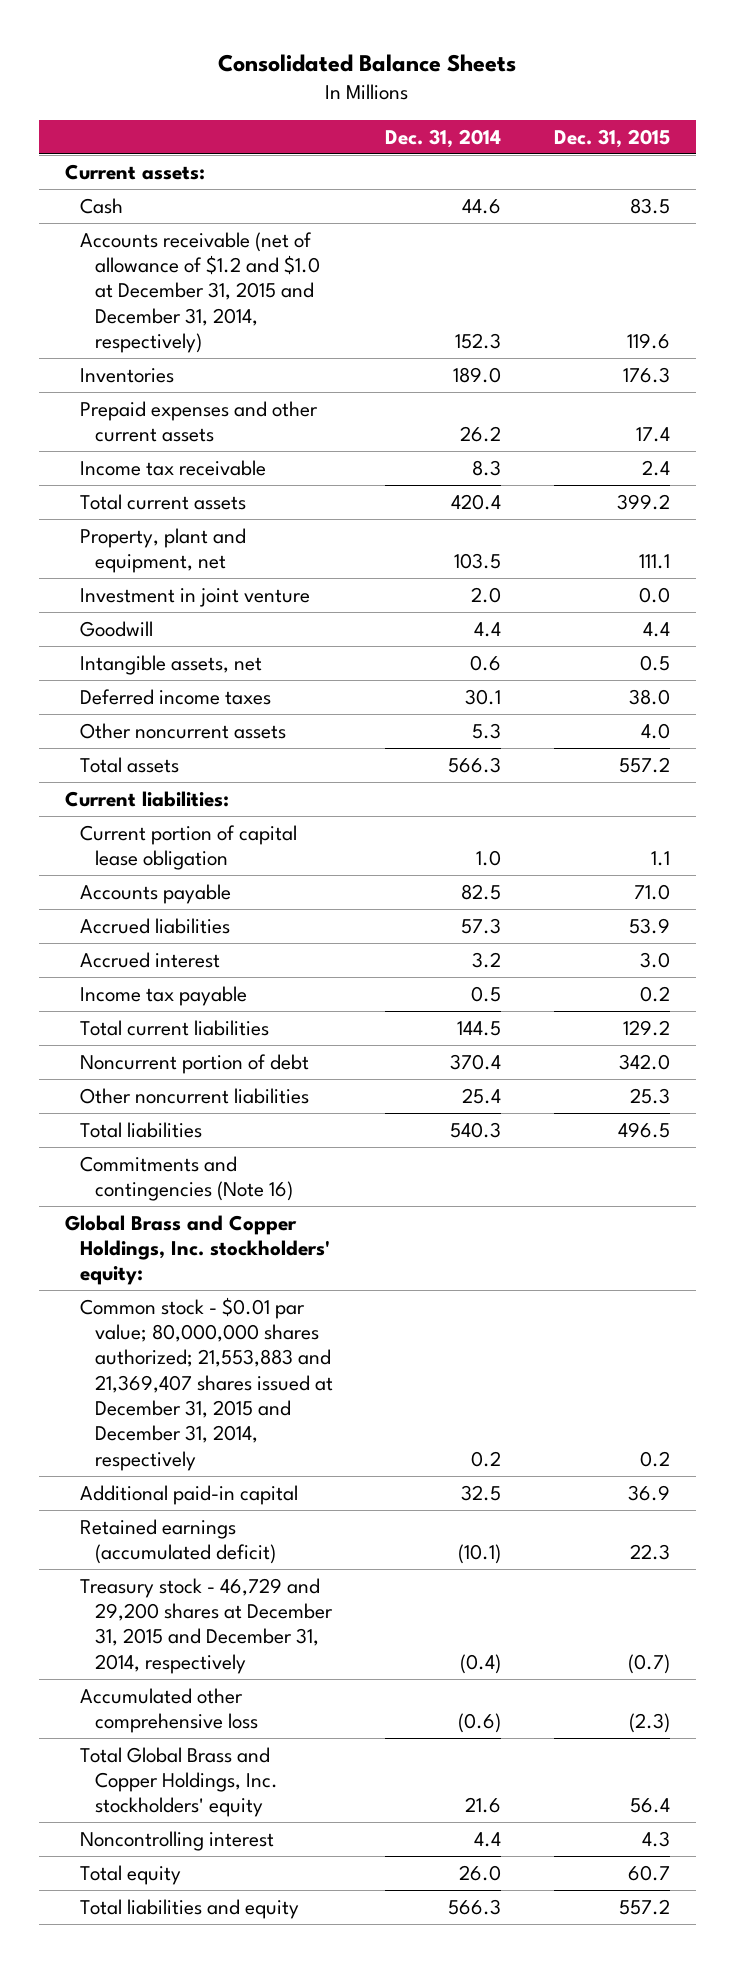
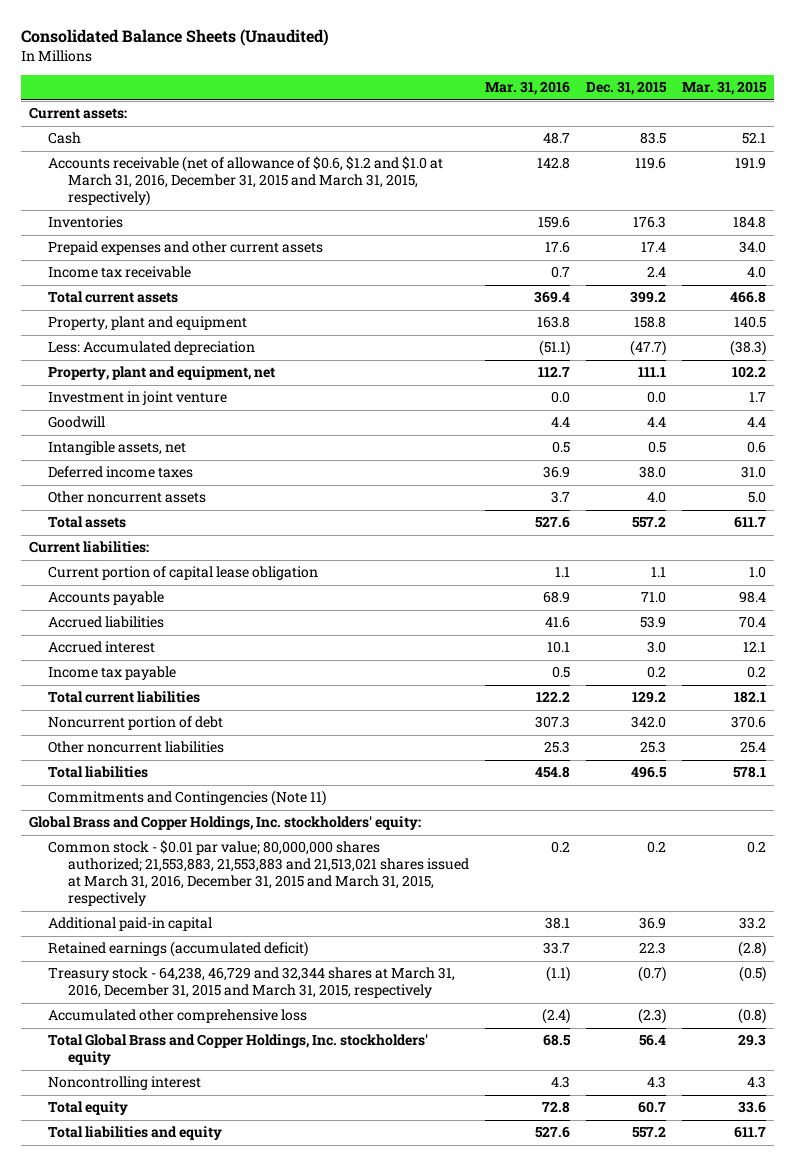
- Consolidated Balance Sheets
+ Consolidated Balance Sheets (Unaudited)
- | Dec. 31, 2014 | Dec. 31, 2015
+ | Mar. 31, 2016 | Dec. 31, 2015 | Mar. 31, 2015
- Accounts receivable (net of allowance of $1.2 and $1.0 at December 31, 2015 and December 31, 2014, respectively) | 152.3 | 119.6
+ Accounts receivable (net of allowance of $0.6, $1.2 and $1.0 at March 31, 2016, December 31, 2015 and March 31, 2015, respectively) | 142.8 | 119.6 | 191.9
+ Property, plant and equipment | 163.8 | 158.8 | 140.5
+ Less: Accumulated depreciation | (51.1) | (47.7) | (38.3)
- Commitments and contingencies (Note 16)
+ Commitments and Contingencies (Note 11)
- Common stock - $0.01 par value; 80,000,000 shares authorized; 21,553,883 and 21,369,407 shares issued at December 31, 2015 and December 31, 2014, respectively | 0.2 | 0.2
+ Common stock - $0.01 par value; 80,000,000 shares authorized; 21,553,883, 21,553,883 and 21,513,021 shares issued at March 31, 2016, December 31, 2015 and March 31, 2015, respectively | 0.2 | 0.2 | 0.2
- Treasury stock - 46,729 and 29,200 shares at December 31, 2015 and December 31, 2014, respectively | (0.4) | (0.7)
+ Treasury stock - 64,238, 46,729 and 32,344 shares at March 31, 2016, December 31, 2015 and March 31, 2015, respectively | (1.1) | (0.7) | (0.5)

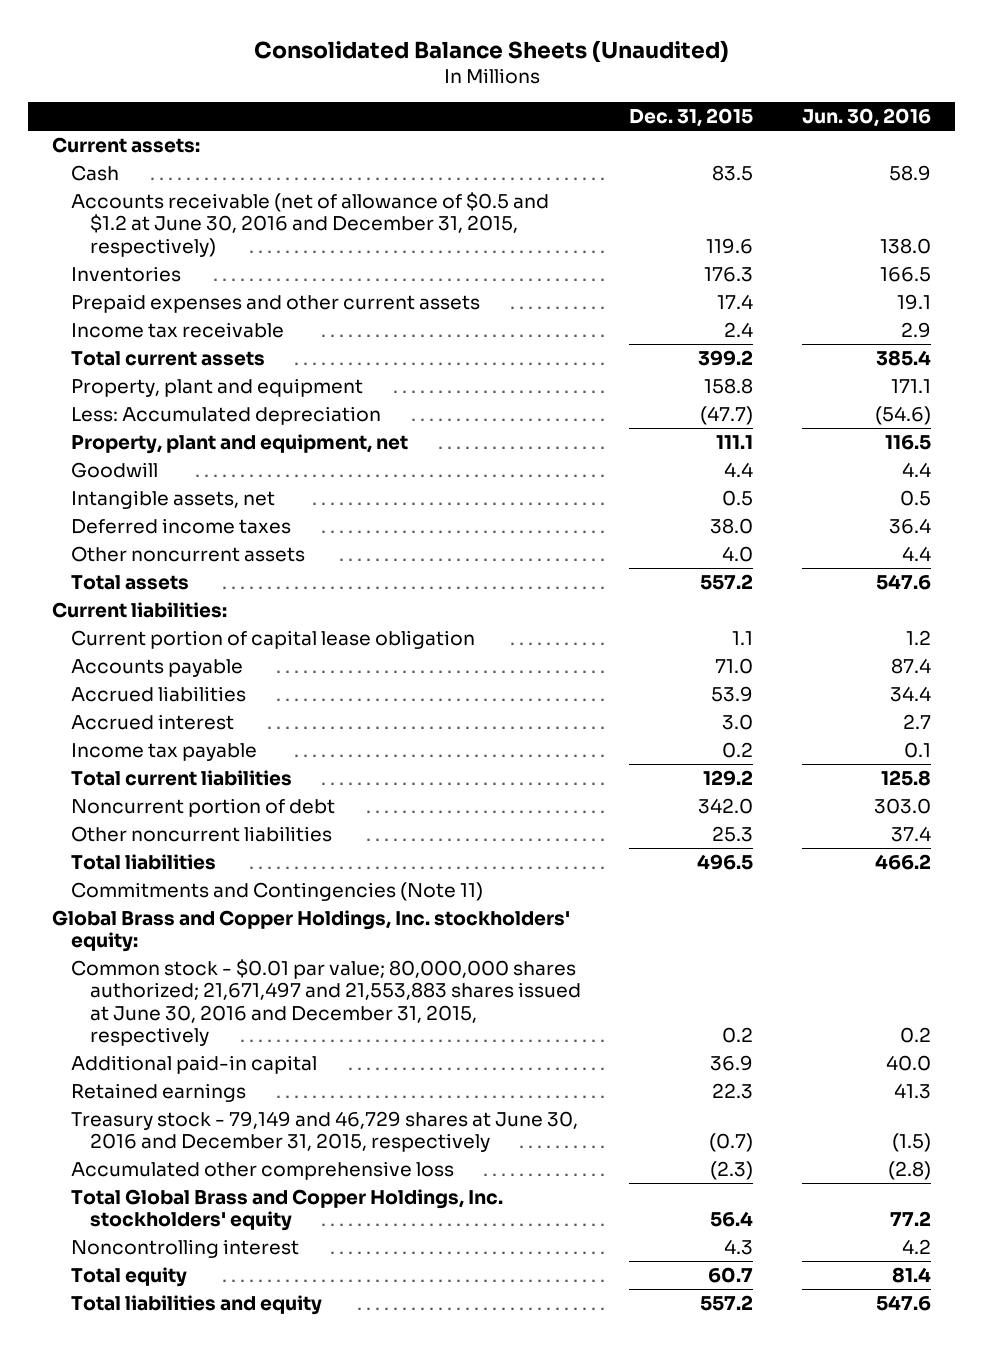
- | Mar. 31, 2016 | Dec. 31, 2015 | Mar. 31, 2015
+ | Dec. 31, 2015 | Jun. 30, 2016
- Accounts receivable (net of allowance of $0.6, $1.2 and $1.0 at March 31, 2016, December 31, 2015 and March 31, 2015, respectively) | 142.8 | 119.6 | 191.9
+ Accounts receivable (net of allowance of $0.5 and $1.2 at June 30, 2016 and December 31, 2015, respectively) | 119.6 | 138.0
- Investment in joint venture | 0.0 | 0.0 | 1.7
- Common stock - $0.01 par value; 80,000,000 shares authorized; 21,553,883, 21,553,883 and 21,513,021 shares issued at March 31, 2016, December 31, 2015 and March 31, 2015, respectively | 0.2 | 0.2 | 0.2
+ Common stock - $0.01 par value; 80,000,000 shares authorized; 21,671,497 and 21,553,883 shares issued at June 30, 2016 and December 31, 2015, respectively | 0.2 | 0.2
- Retained earnings (accumulated deficit) | 33.7 | 22.3 | (2.8)
- Treasury stock - 64,238, 46,729 and 32,344 shares at March 31, 2016, December 31, 2015 and March 31, 2015, respectively | (1.1) | (0.7) | (0.5)
+ Retained earnings | 22.3 | 41.3
+ Treasury stock - 79,149 and 46,729 shares at June 30, 2016 and December 31, 2015, respectively | (0.7) | (1.5)

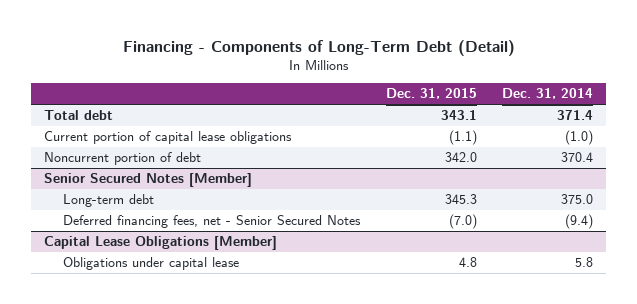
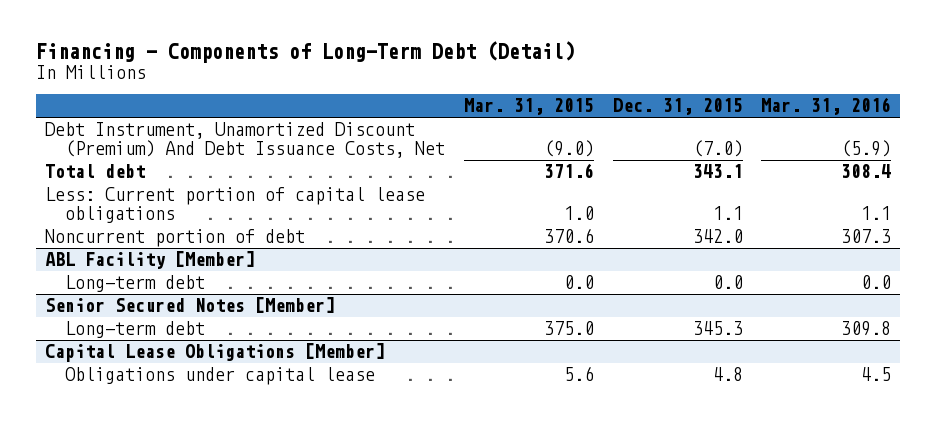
- | Dec. 31, 2015 | Dec. 31, 2014
+ | Mar. 31, 2015 | Dec. 31, 2015 | Mar. 31, 2016
+ Debt Instrument, Unamortized Discount (Premium) And Debt Issuance Costs, Net | (9.0) | (7.0) | (5.9)
- Current portion of capital lease obligations | (1.1) | (1.0)
+ Less: Current portion of capital lease obligations | 1.0 | 1.1 | 1.1
+ ABL Facility [Member]
+ Long-term debt | 0.0 | 0.0 | 0.0
@ Senior Secured Notes [Member]
- Deferred financing fees, net - Senior Secured Notes | (7.0) | (9.4)

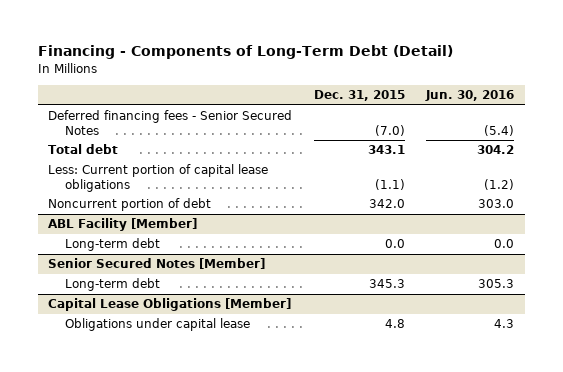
- | Mar. 31, 2015 | Dec. 31, 2015 | Mar. 31, 2016
+ | Dec. 31, 2015 | Jun. 30, 2016
- Debt Instrument, Unamortized Discount (Premium) And Debt Issuance Costs, Net | (9.0) | (7.0) | (5.9)
+ Deferred financing fees - Senior Secured Notes | (7.0) | (5.4)
- Less: Current portion of capital lease obligations | 1.0 | 1.1 | 1.1
+ Less: Current portion of capital lease obligations | (1.1) | (1.2)

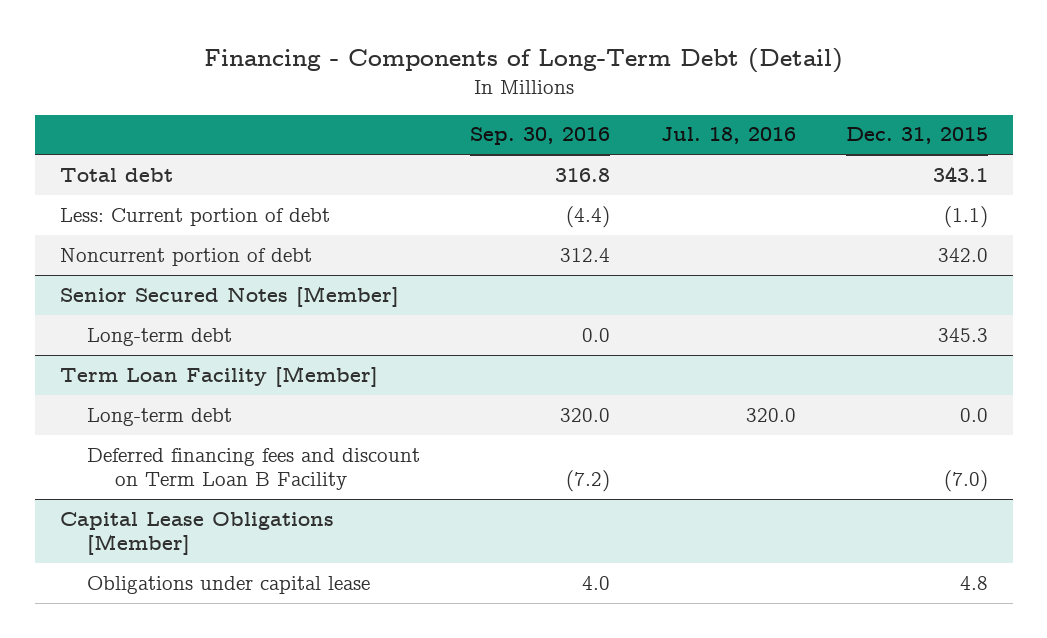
- | Dec. 31, 2015 | Jun. 30, 2016
+ | Sep. 30, 2016 | Jul. 18, 2016 | Dec. 31, 2015
- Deferred financing fees - Senior Secured Notes | (7.0) | (5.4)
- Less: Current portion of capital lease obligations | (1.1) | (1.2)
+ Less: Current portion of debt | (4.4) | | (1.1)
- ABL Facility [Member]
- Long-term debt | 0.0 | 0.0
+ Term Loan Facility [Member]
+ Long-term debt | 320.0 | 320.0 | 0.0
+ Deferred financing fees and discount on Term Loan B Facility | (7.2) | | (7.0)

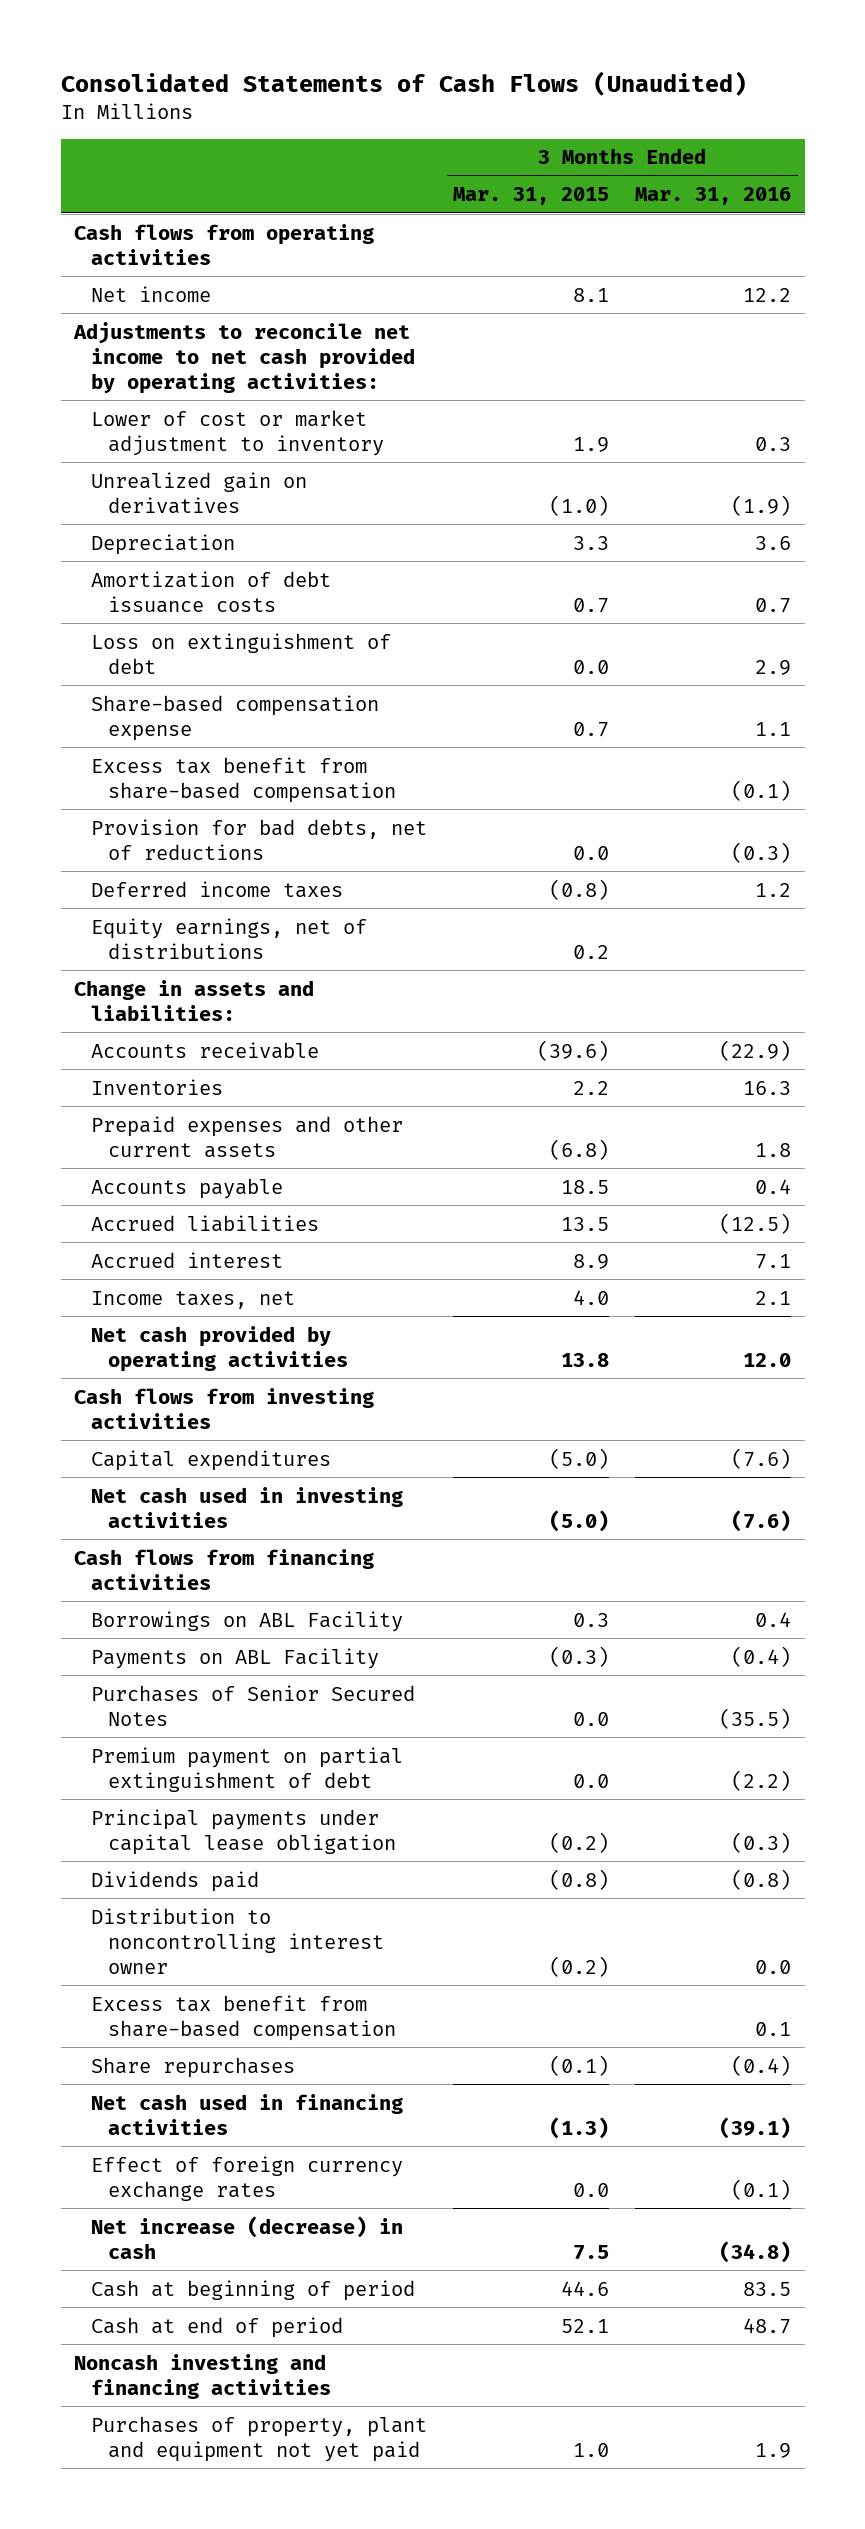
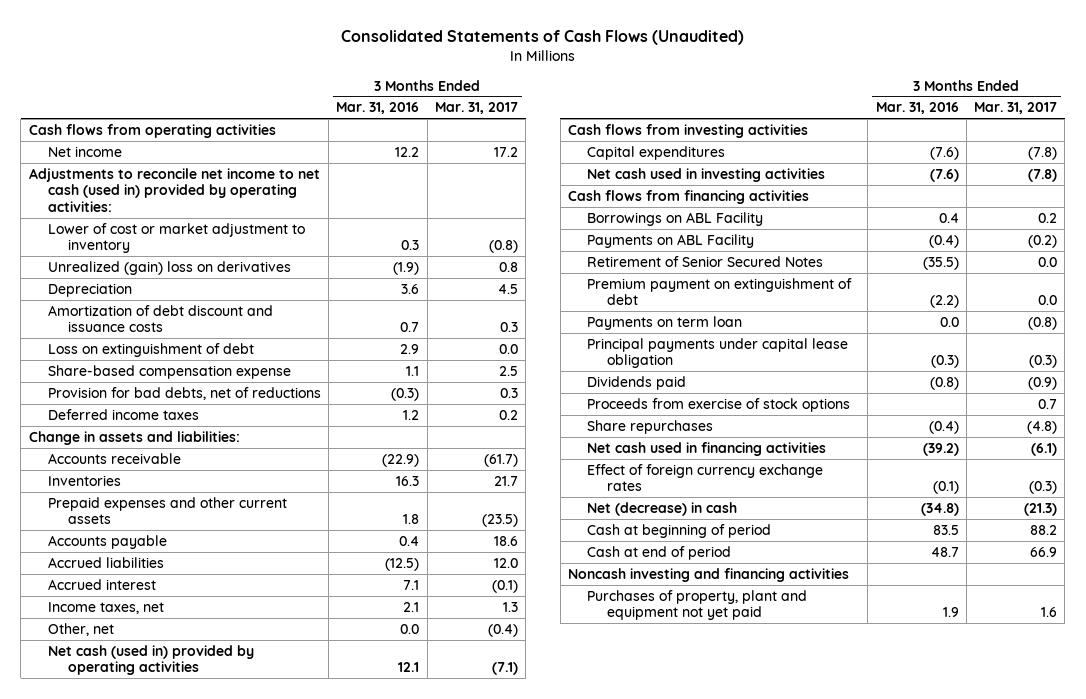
- | 3 Months Ended Mar. 31, 2015 | 3 Months Ended Mar. 31, 2016
+ | 3 Months Ended Mar. 31, 2016 | 3 Months Ended Mar. 31, 2017
- Adjustments to reconcile net income to net cash provided by operating activities:
+ Adjustments to reconcile net income to net cash (used in) provided by operating activities:
- Unrealized gain on derivatives | (1.0) | (1.9)
+ Unrealized (gain) loss on derivatives | (1.9) | 0.8
- Amortization of debt issuance costs | 0.7 | 0.7
+ Amortization of debt discount and issuance costs | 0.7 | 0.3
- Excess tax benefit from share-based compensation | | (0.1)
- Equity earnings, net of distributions | 0.2 |
- Net cash provided by operating activities | 13.8 | 12.0
+ Other, net | 0.0 | (0.4)
+ Net cash (used in) provided by operating activities | 12.1 | (7.1)
- Purchases of Senior Secured Notes | 0.0 | (35.5)
- Premium payment on partial extinguishment of debt | 0.0 | (2.2)
+ Retirement of Senior Secured Notes | (35.5) | 0.0
+ Premium payment on extinguishment of debt | (2.2) | 0.0
+ Payments on term loan | 0.0 | (0.8)
- Distribution to noncontrolling interest owner | (0.2) | 0.0
- Excess tax benefit from share-based compensation | | 0.1
+ Proceeds from exercise of stock options | | 0.7
- Net cash used in financing activities | (1.3) | (39.1)
+ Net cash used in financing activities | (39.2) | (6.1)
- Net increase (decrease) in cash | 7.5 | (34.8)
+ Net (decrease) in cash | (34.8) | (21.3)

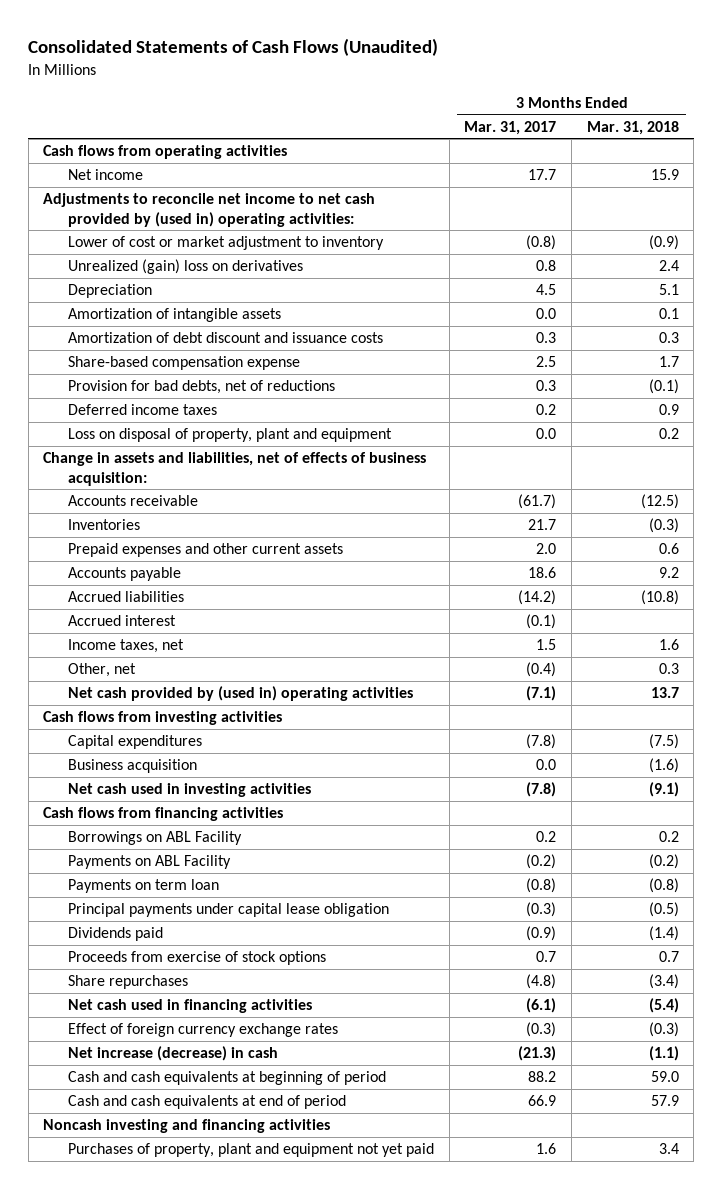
- | 3 Months Ended Mar. 31, 2016 | 3 Months Ended Mar. 31, 2017
+ | 3 Months Ended Mar. 31, 2017 | 3 Months Ended Mar. 31, 2018
- Net income | 12.2 | 17.2
- Adjustments to reconcile net income to net cash (used in) provided by operating activities:
+ Net income | 17.7 | 15.9
+ Adjustments to reconcile net income to net cash provided by (used in) operating activities:
+ Amortization of intangible assets | 0.0 | 0.1
- Loss on extinguishment of debt | 2.9 | 0.0
- Change in assets and liabilities:
+ Loss on disposal of property, plant and equipment | 0.0 | 0.2
+ Change in assets and liabilities, net of effects of business acquisition:
- Prepaid expenses and other current assets | 1.8 | (23.5)
+ Prepaid expenses and other current assets | 2.0 | 0.6
- Accrued liabilities | (12.5) | 12.0
+ Accrued liabilities | (14.2) | (10.8)
- Income taxes, net | 2.1 | 1.3
+ Income taxes, net | 1.5 | 1.6
- Net cash (used in) provided by operating activities | 12.1 | (7.1)
+ Net cash provided by (used in) operating activities | (7.1) | 13.7
+ Business acquisition | 0.0 | (1.6)
- Retirement of Senior Secured Notes | (35.5) | 0.0
- Premium payment on extinguishment of debt | (2.2) | 0.0
- Net (decrease) in cash | (34.8) | (21.3)
- Cash at beginning of period | 83.5 | 88.2
- Cash at end of period | 48.7 | 66.9
+ Net increase (decrease) in cash | (21.3) | (1.1)
+ Cash and cash equivalents at beginning of period | 88.2 | 59.0
+ Cash and cash equivalents at end of period | 66.9 | 57.9

